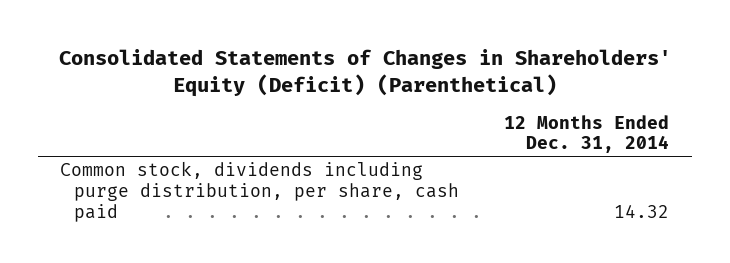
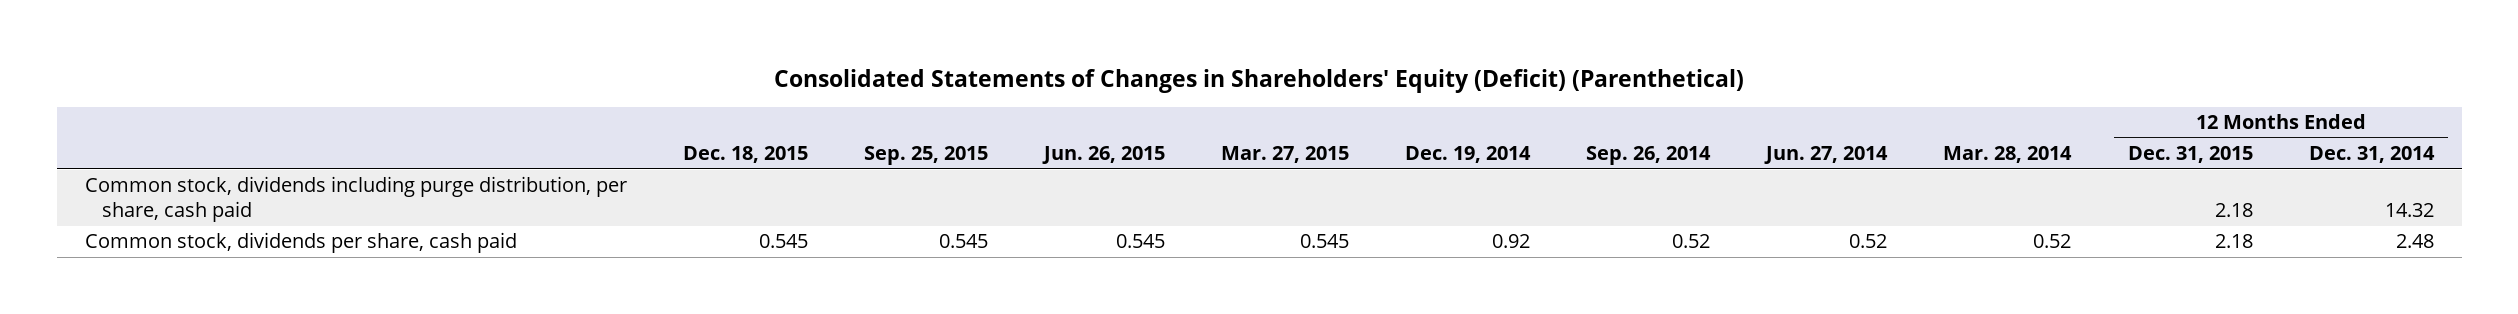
- | 12 Months Ended Dec. 31, 2014
+ | Dec. 18, 2015 | Sep. 25, 2015 | Jun. 26, 2015 | Mar. 27, 2015 | Dec. 19, 2014 | Sep. 26, 2014 | Jun. 27, 2014 | Mar. 28, 2014 | 12 Months Ended Dec. 31, 2015 | 12 Months Ended Dec. 31, 2014
+ Common stock, dividends per share, cash paid | 0.545 | 0.545 | 0.545 | 0.545 | 0.92 | 0.52 | 0.52 | 0.52 | 2.18 | 2.48

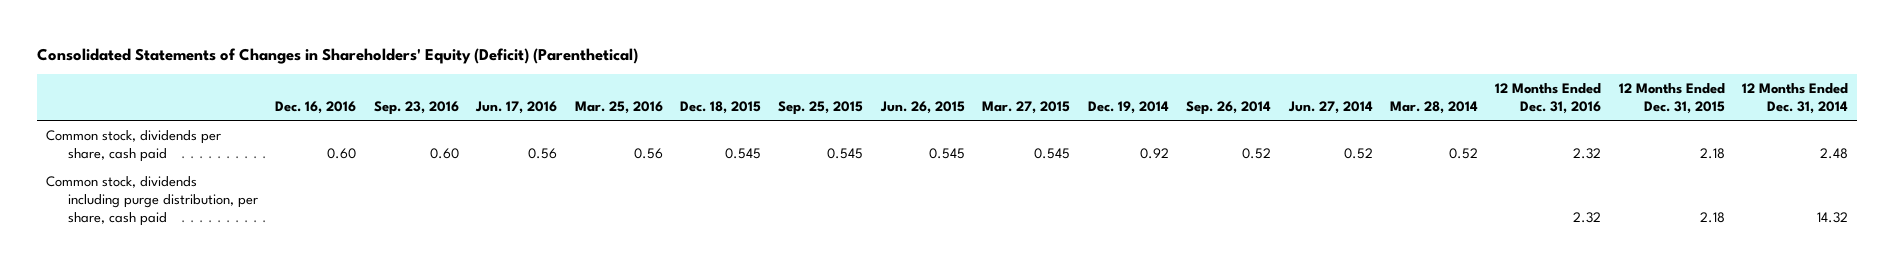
- | Dec. 18, 2015 | Sep. 25, 2015 | Jun. 26, 2015 | Mar. 27, 2015 | Dec. 19, 2014 | Sep. 26, 2014 | Jun. 27, 2014 | Mar. 28, 2014 | 12 Months Ended Dec. 31, 2015 | 12 Months Ended Dec. 31, 2014
+ | Dec. 16, 2016 | Sep. 23, 2016 | Jun. 17, 2016 | Mar. 25, 2016 | Dec. 18, 2015 | Sep. 25, 2015 | Jun. 26, 2015 | Mar. 27, 2015 | Dec. 19, 2014 | Sep. 26, 2014 | Jun. 27, 2014 | Mar. 28, 2014 | 12 Months Ended Dec. 31, 2016 | 12 Months Ended Dec. 31, 2015 | 12 Months Ended Dec. 31, 2014
moved down: Common stock, dividends including purge distribution, per share, cash paid | | | | | | | | | | | | | 2.32 | 2.18 | 14.32

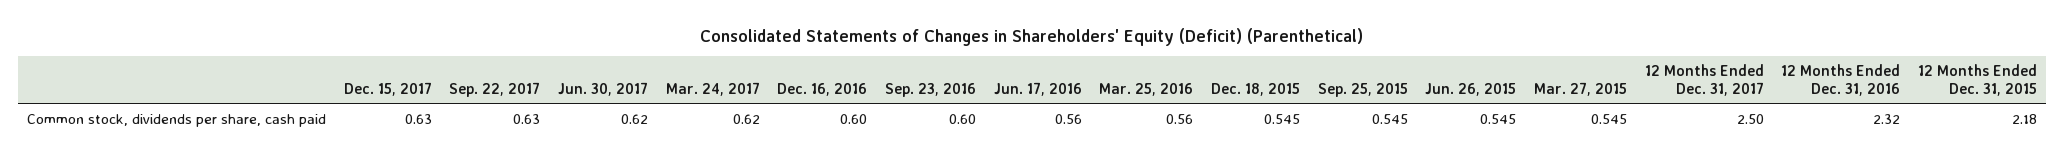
- | Dec. 16, 2016 | Sep. 23, 2016 | Jun. 17, 2016 | Mar. 25, 2016 | Dec. 18, 2015 | Sep. 25, 2015 | Jun. 26, 2015 | Mar. 27, 2015 | Dec. 19, 2014 | Sep. 26, 2014 | Jun. 27, 2014 | Mar. 28, 2014 | 12 Months Ended Dec. 31, 2016 | 12 Months Ended Dec. 31, 2015 | 12 Months Ended Dec. 31, 2014
+ | Dec. 15, 2017 | Sep. 22, 2017 | Jun. 30, 2017 | Mar. 24, 2017 | Dec. 16, 2016 | Sep. 23, 2016 | Jun. 17, 2016 | Mar. 25, 2016 | Dec. 18, 2015 | Sep. 25, 2015 | Jun. 26, 2015 | Mar. 27, 2015 | 12 Months Ended Dec. 31, 2017 | 12 Months Ended Dec. 31, 2016 | 12 Months Ended Dec. 31, 2015
- Common stock, dividends including purge distribution, per share, cash paid | | | | | | | | | | | | | 2.32 | 2.18 | 14.32

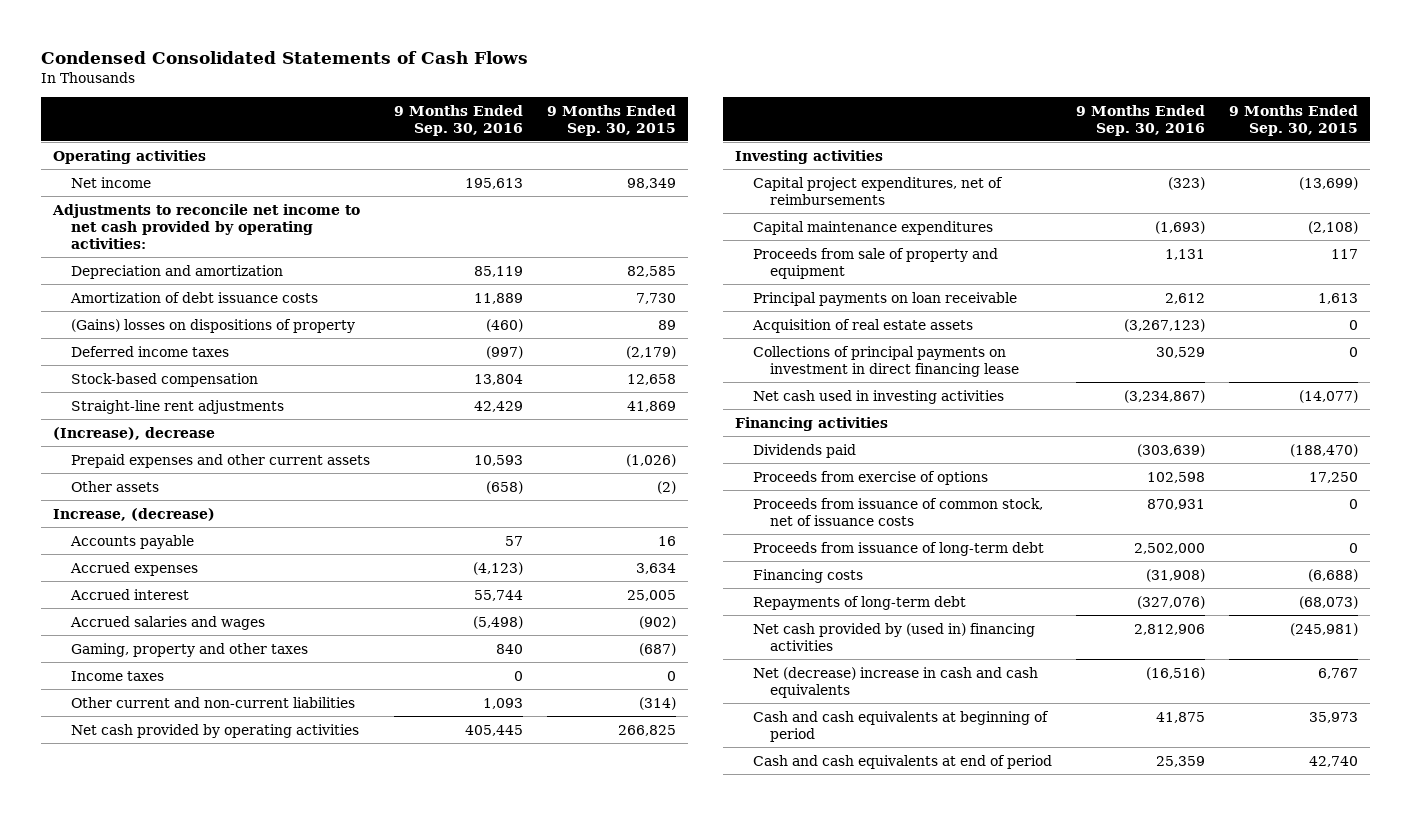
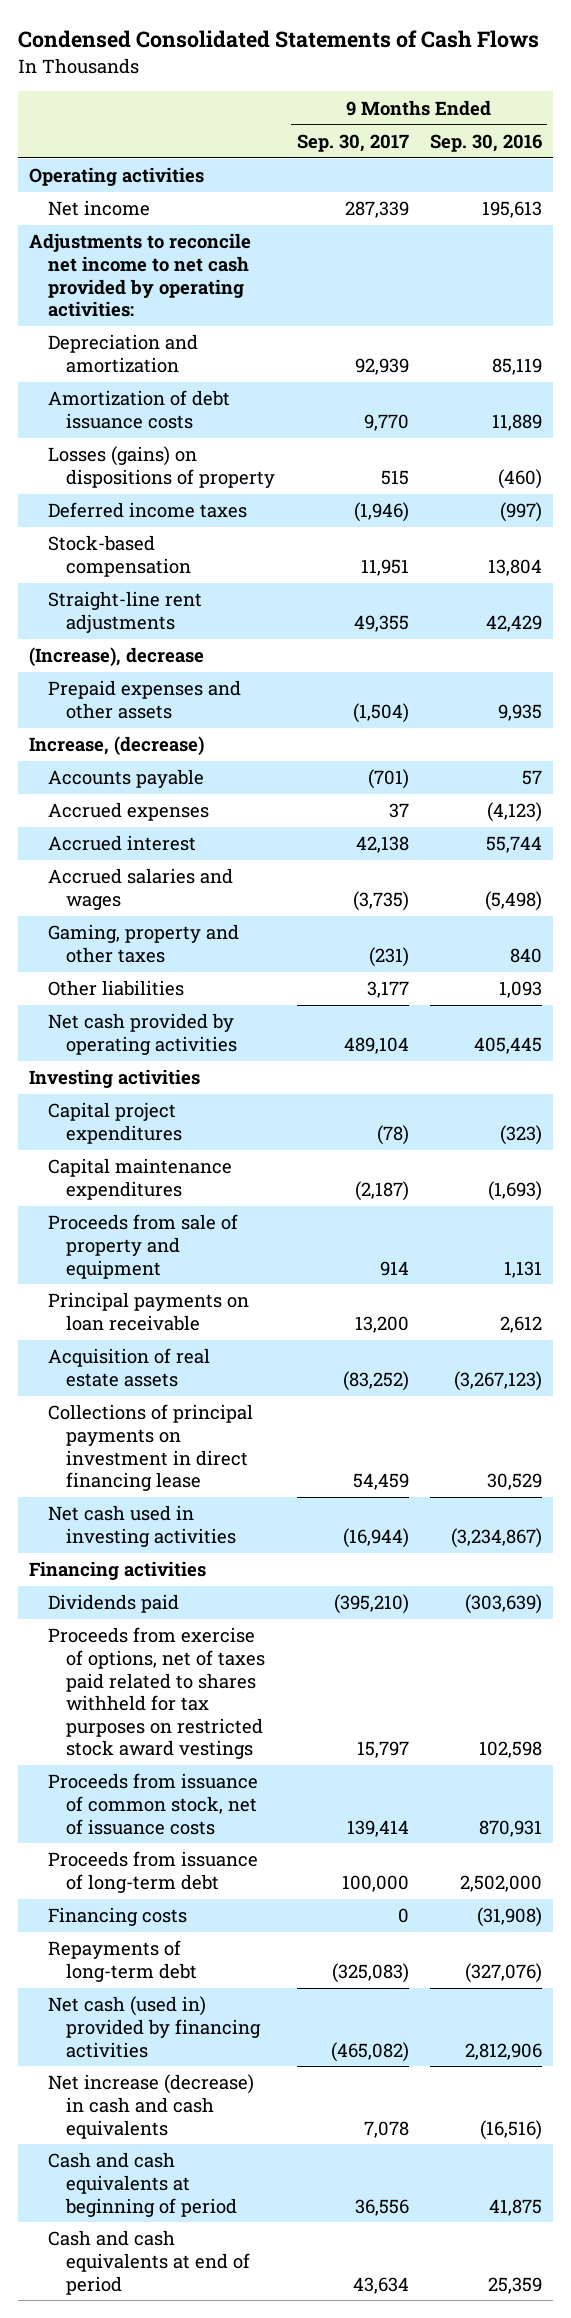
- | 9 Months Ended Sep. 30, 2016 | 9 Months Ended Sep. 30, 2015
+ | 9 Months Ended Sep. 30, 2017 | 9 Months Ended Sep. 30, 2016
- (Gains) losses on dispositions of property | (460) | 89
+ Losses (gains) on dispositions of property | 515 | (460)
- Prepaid expenses and other current assets | 10,593 | (1,026)
- Other assets | (658) | (2)
+ Prepaid expenses and other assets | (1,504) | 9,935
- Income taxes | 0 | 0
- Other current and non-current liabilities | 1,093 | (314)
+ Other liabilities | 3,177 | 1,093
- Capital project expenditures, net of reimbursements | (323) | (13,699)
+ Capital project expenditures | (78) | (323)
- Proceeds from exercise of options | 102,598 | 17,250
+ Proceeds from exercise of options, net of taxes paid related to shares withheld for tax purposes on restricted stock award vestings | 15,797 | 102,598
- Net cash provided by (used in) financing activities | 2,812,906 | (245,981)
- Net (decrease) increase in cash and cash equivalents | (16,516) | 6,767
+ Net cash (used in) provided by financing activities | (465,082) | 2,812,906
+ Net increase (decrease) in cash and cash equivalents | 7,078 | (16,516)

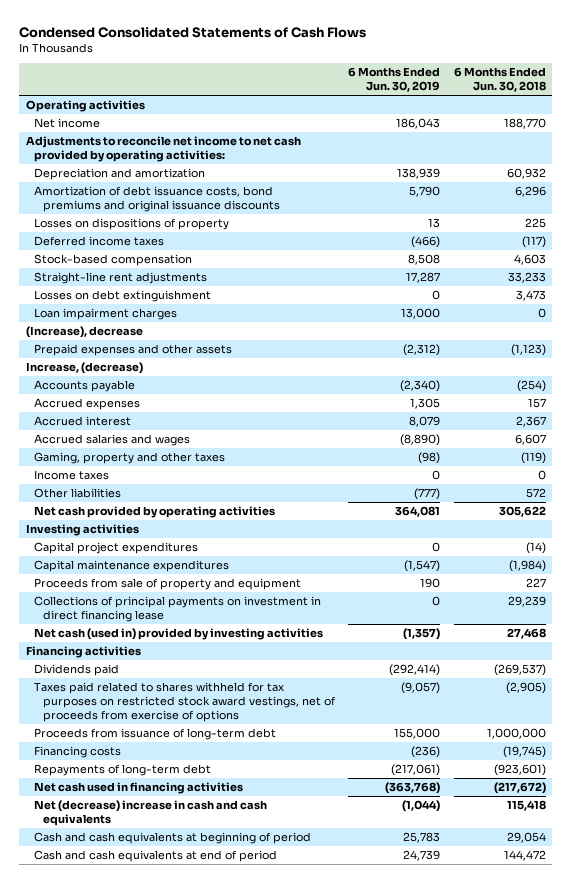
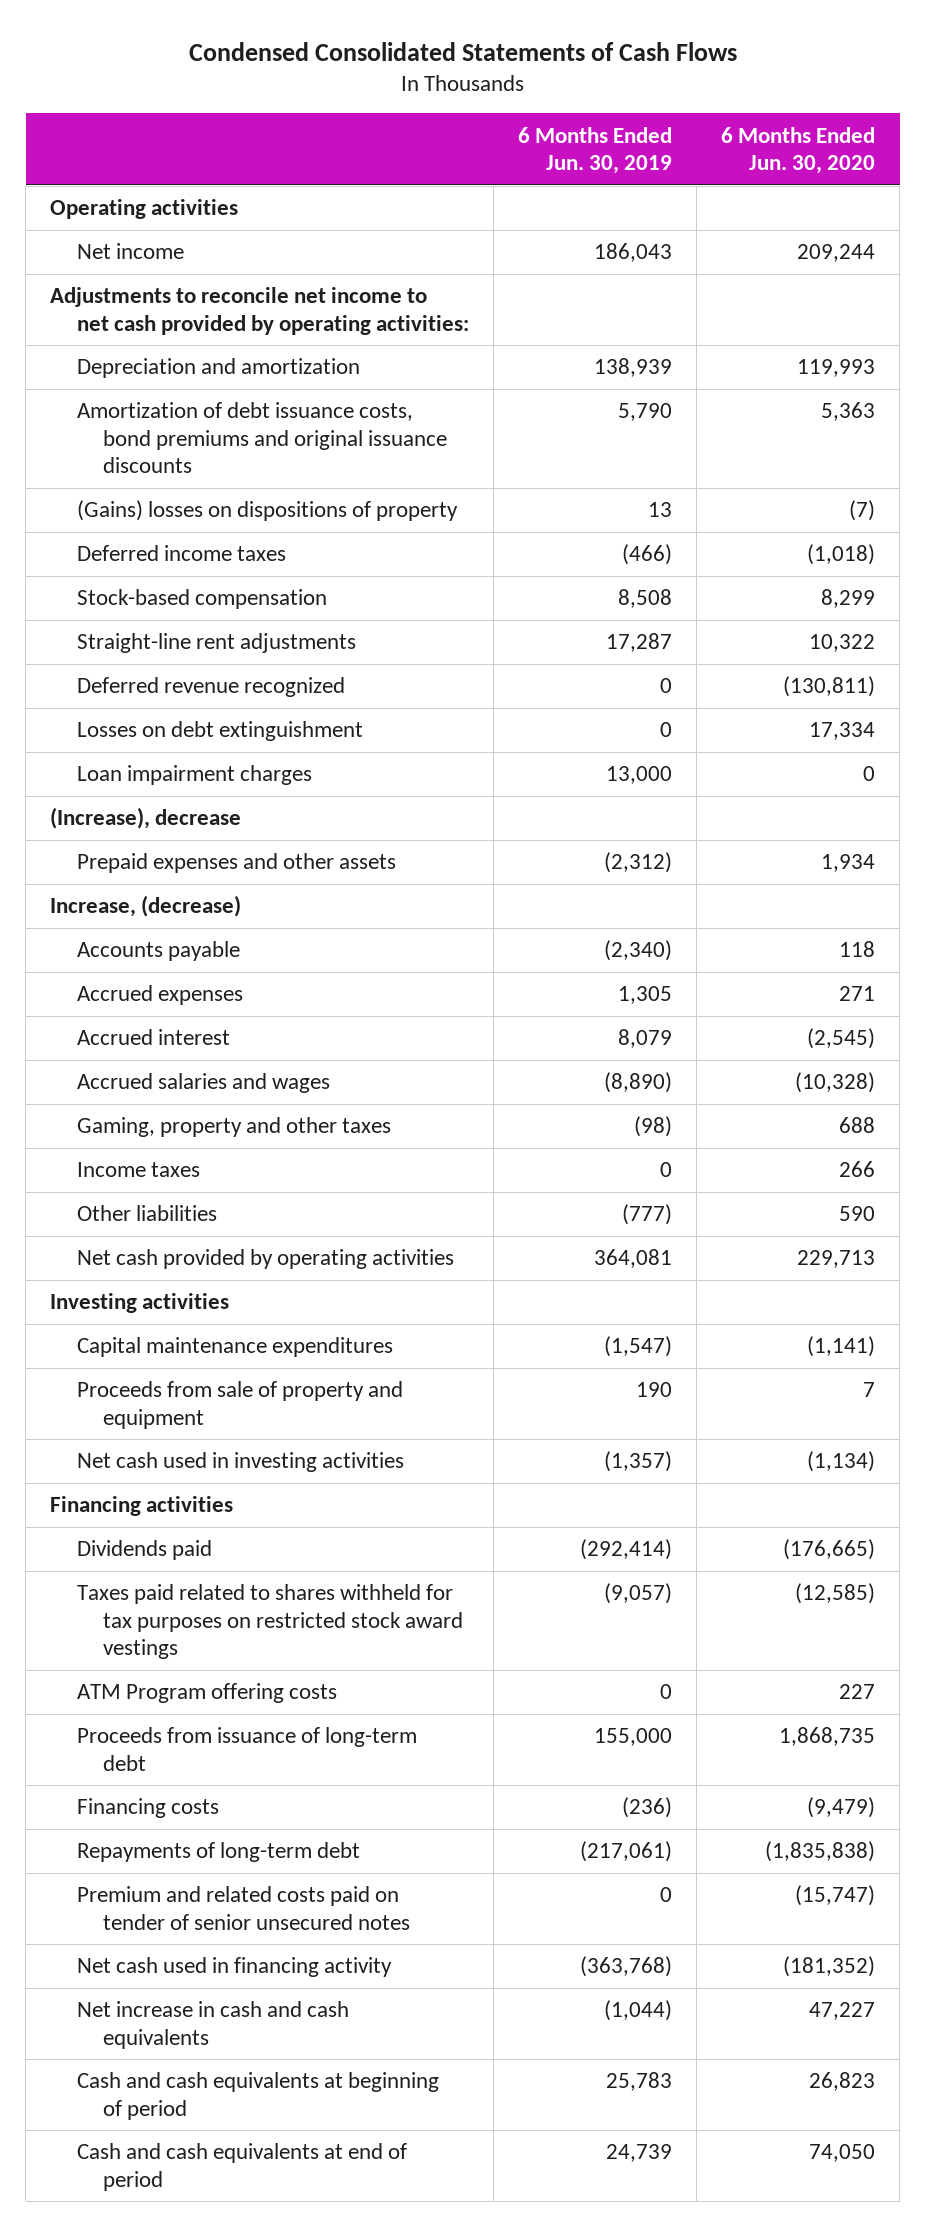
- | 6 Months Ended Jun. 30, 2019 | 6 Months Ended Jun. 30, 2018
+ | 6 Months Ended Jun. 30, 2019 | 6 Months Ended Jun. 30, 2020
- Losses on dispositions of property | 13 | 225
+ (Gains) losses on dispositions of property | 13 | (7)
+ Deferred revenue recognized | 0 | (130,811)
- Capital project expenditures | 0 | (14)
- Collections of principal payments on investment in direct financing lease | 0 | 29,239
- Net cash (used in) provided by investing activities | (1,357) | 27,468
+ Net cash used in investing activities | (1,357) | (1,134)
- Taxes paid related to shares withheld for tax purposes on restricted stock award vestings, net of proceeds from exercise of options | (9,057) | (2,905)
+ Taxes paid related to shares withheld for tax purposes on restricted stock award vestings | (9,057) | (12,585)
+ ATM Program offering costs | 0 | 227
- Net cash used in financing activities | (363,768) | (217,672)
- Net (decrease) increase in cash and cash equivalents | (1,044) | 115,418
+ Premium and related costs paid on tender of senior unsecured notes | 0 | (15,747)
+ Net cash used in financing activity | (363,768) | (181,352)
+ Net increase in cash and cash equivalents | (1,044) | 47,227

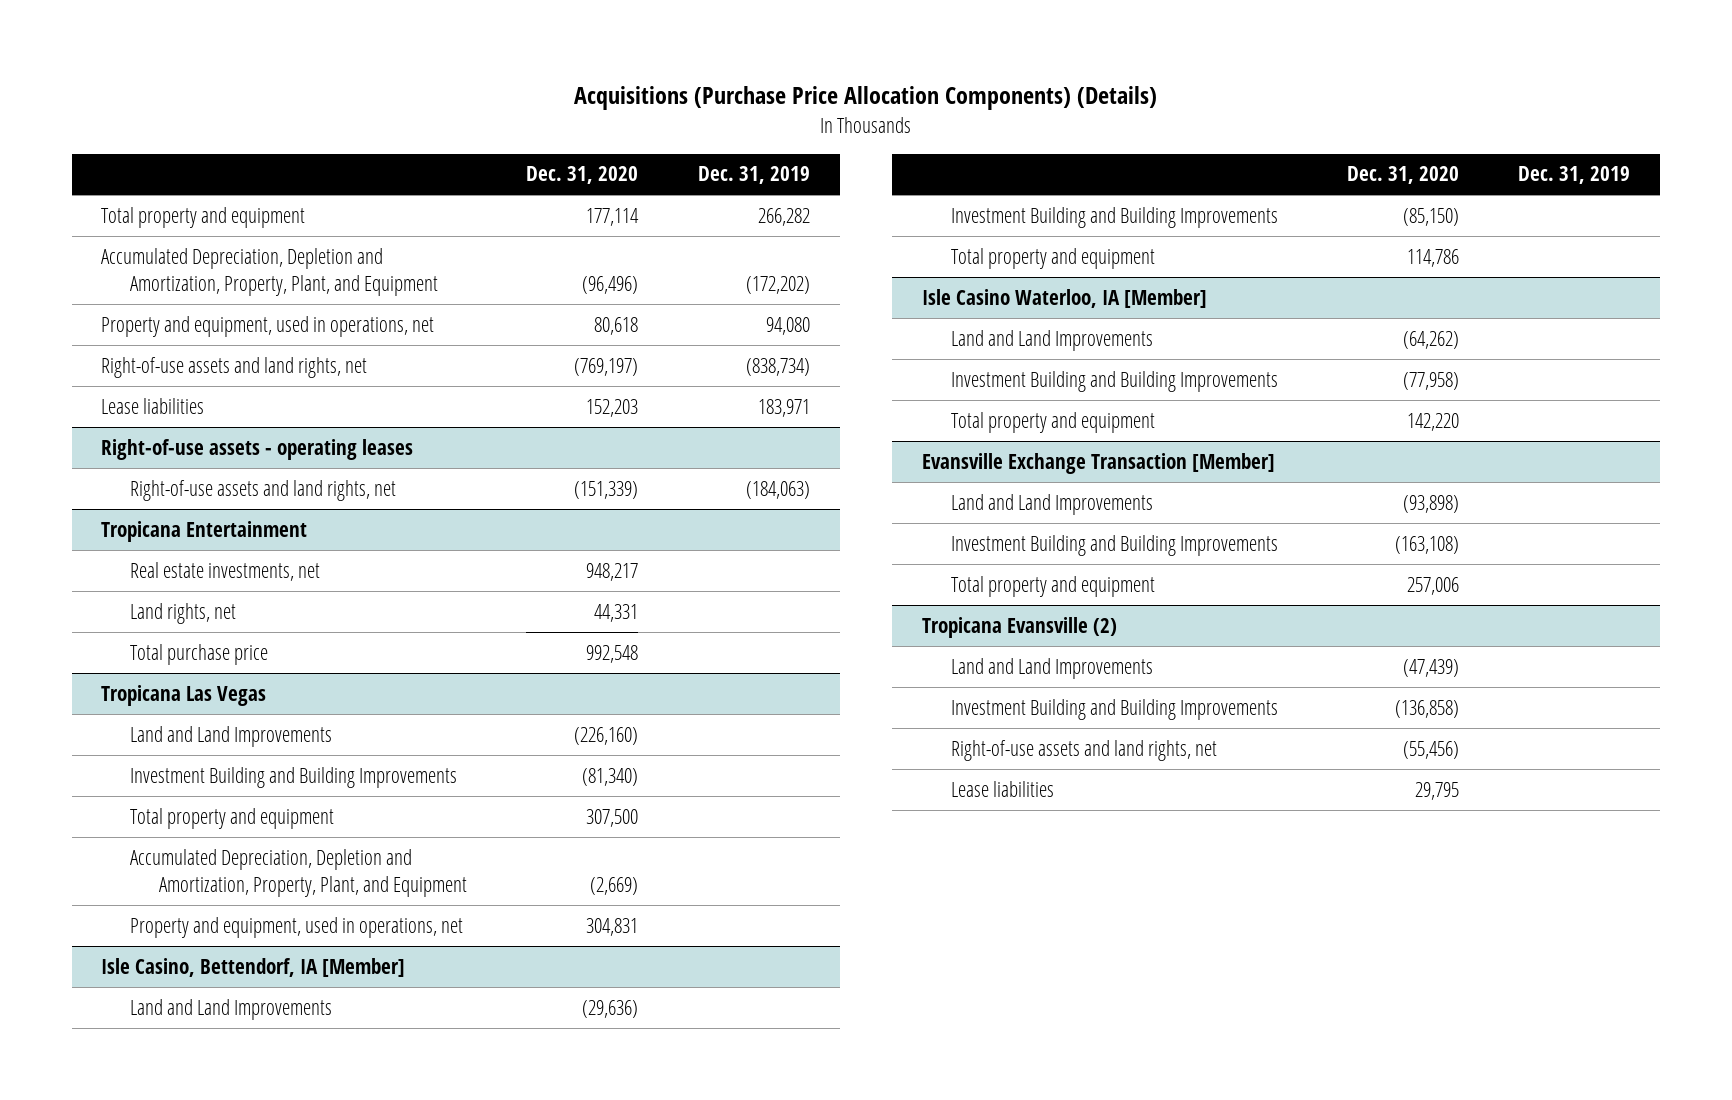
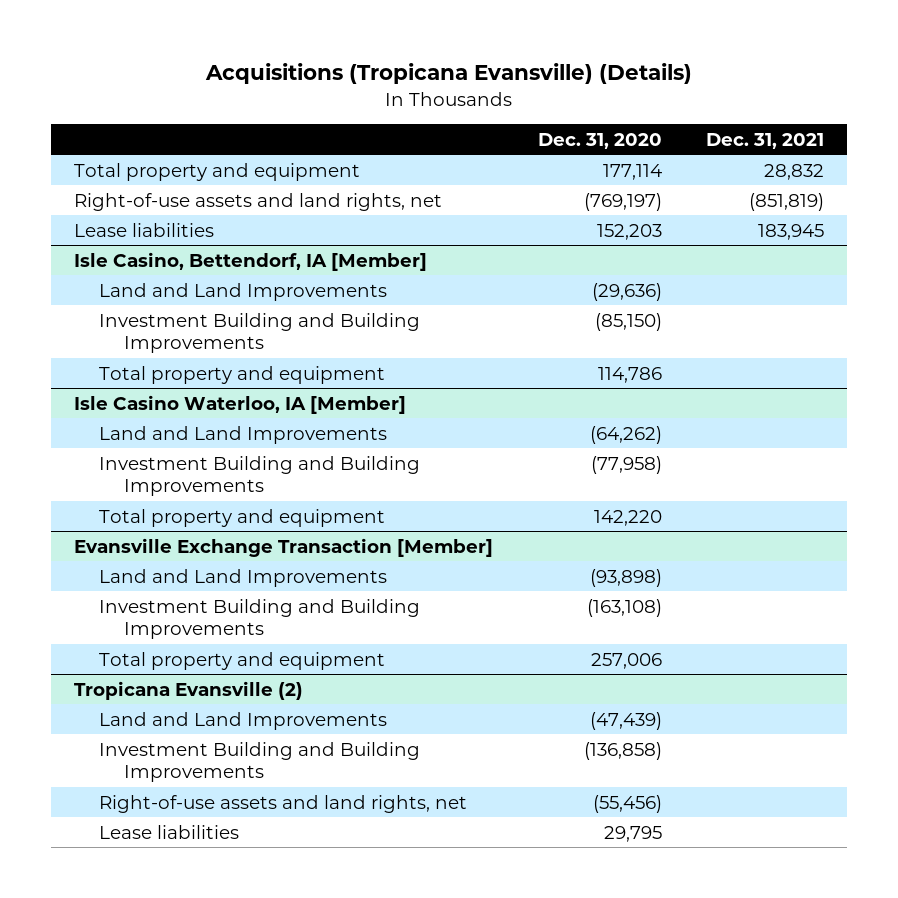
- Acquisitions (Purchase Price Allocation Components) (Details)
+ Acquisitions (Tropicana Evansville) (Details)
- | Dec. 31, 2020 | Dec. 31, 2019
+ | Dec. 31, 2020 | Dec. 31, 2021
- Accumulated Depreciation, Depletion and Amortization, Property, Plant, and Equipment | (96,496) | (172,202)
- Property and equipment, used in operations, net | 80,618 | 94,080
- Right-of-use assets - operating leases
- Right-of-use assets and land rights, net | (151,339) | (184,063)
- Tropicana Entertainment
- Real estate investments, net | 948,217 |
- Land rights, net | 44,331 |
- Total purchase price | 992,548 |
- Tropicana Las Vegas
- Land and Land Improvements | (226,160) |
- Investment Building and Building Improvements | (81,340) |
- Total property and equipment | 307,500 |
- Accumulated Depreciation, Depletion and Amortization, Property, Plant, and Equipment | (2,669) |
- Property and equipment, used in operations, net | 304,831 |

